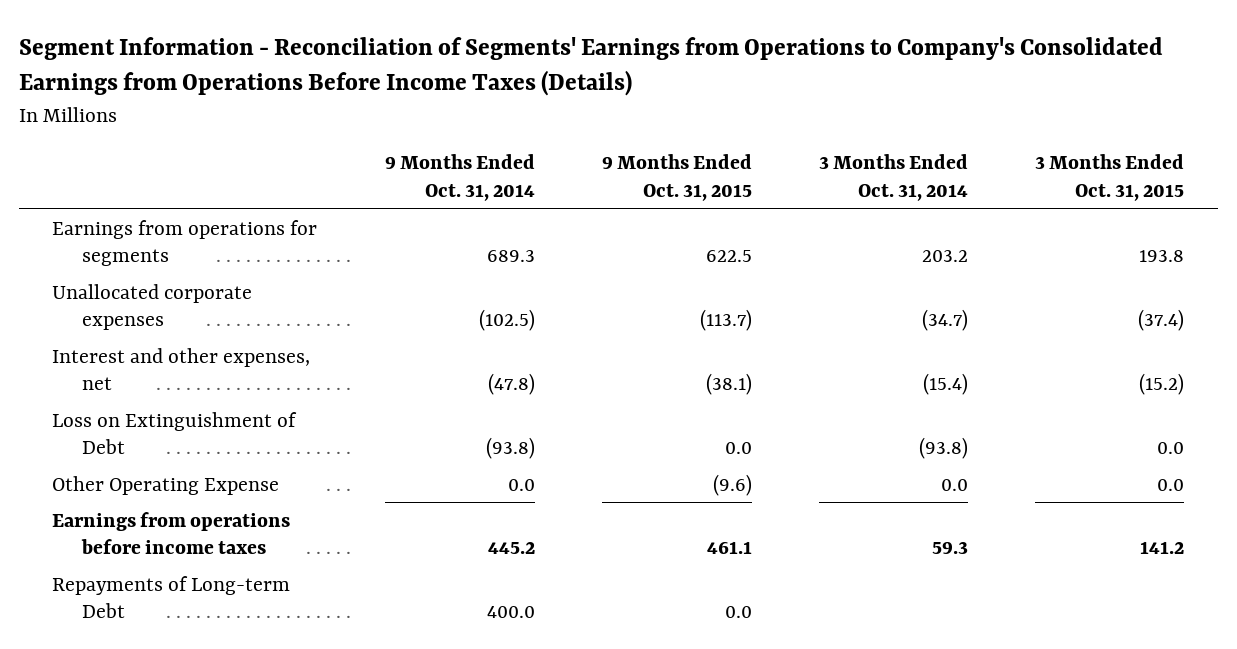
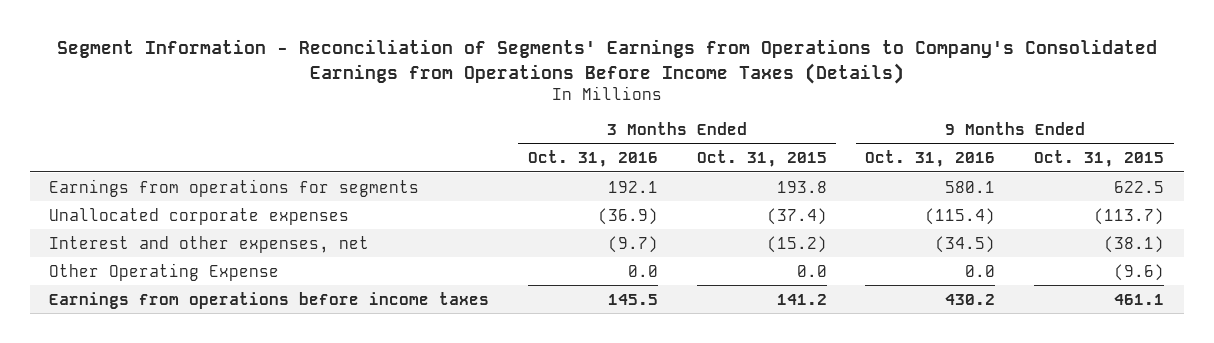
- | 9 Months Ended Oct. 31, 2014 | 9 Months Ended Oct. 31, 2015 | 3 Months Ended Oct. 31, 2014 | 3 Months Ended Oct. 31, 2015
+ | 3 Months Ended Oct. 31, 2016 | 3 Months Ended Oct. 31, 2015 | 9 Months Ended Oct. 31, 2016 | 9 Months Ended Oct. 31, 2015
- Loss on Extinguishment of Debt | (93.8) | 0.0 | (93.8) | 0.0
- Repayments of Long-term Debt | 400.0 | 0.0 | |

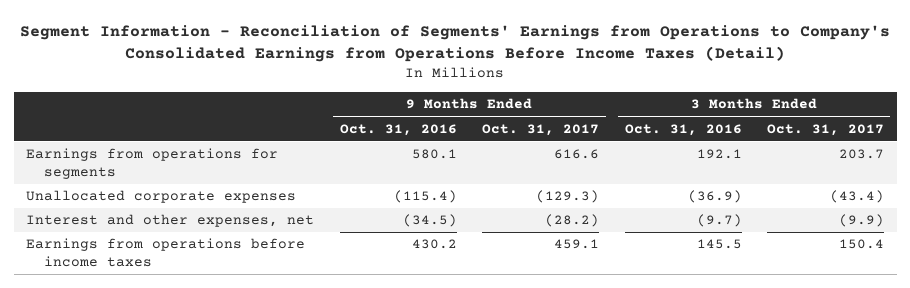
- Segment Information - Reconciliation of Segments' Earnings from Operations to Company's Consolidated Earnings from Operations Before Income Taxes (Details)
+ Segment Information - Reconciliation of Segments' Earnings from Operations to Company's Consolidated Earnings from Operations Before Income Taxes (Detail)
- | 3 Months Ended Oct. 31, 2016 | 3 Months Ended Oct. 31, 2015 | 9 Months Ended Oct. 31, 2016 | 9 Months Ended Oct. 31, 2015
+ | 9 Months Ended Oct. 31, 2016 | 9 Months Ended Oct. 31, 2017 | 3 Months Ended Oct. 31, 2016 | 3 Months Ended Oct. 31, 2017
- Other Operating Expense | 0.0 | 0.0 | 0.0 | (9.6)

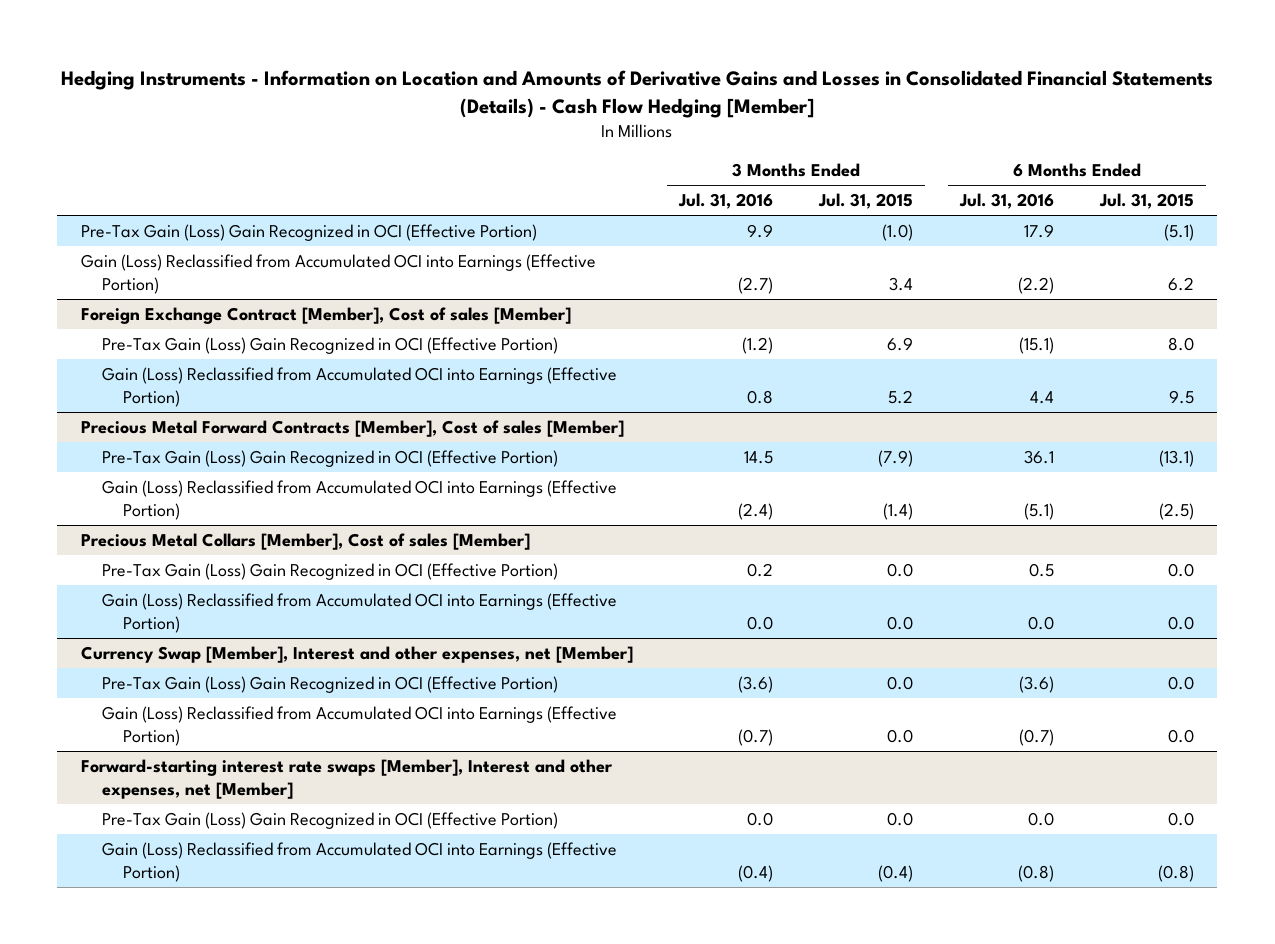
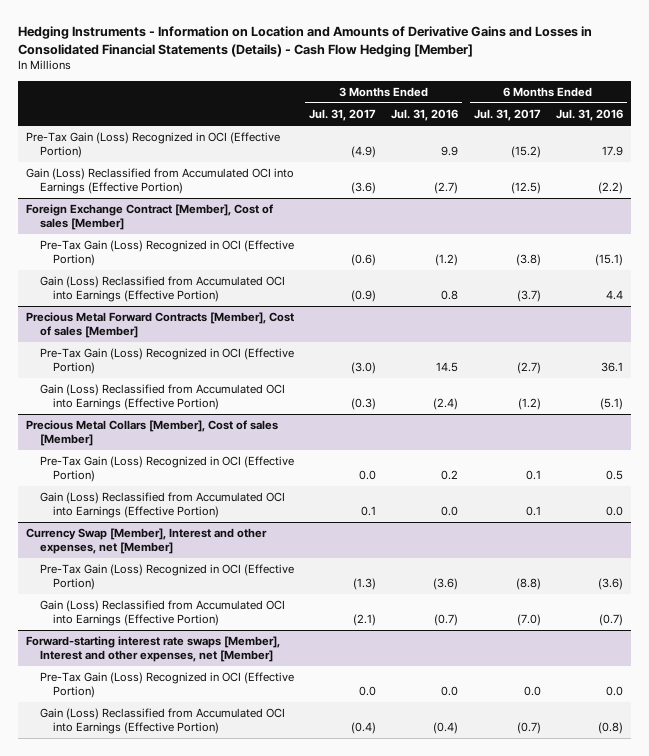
- | 3 Months Ended Jul. 31, 2016 | 3 Months Ended Jul. 31, 2015 | 6 Months Ended Jul. 31, 2016 | 6 Months Ended Jul. 31, 2015
+ | 3 Months Ended Jul. 31, 2017 | 3 Months Ended Jul. 31, 2016 | 6 Months Ended Jul. 31, 2017 | 6 Months Ended Jul. 31, 2016
- Pre-Tax Gain (Loss) Gain Recognized in OCI (Effective Portion) | 9.9 | (1.0) | 17.9 | (5.1)
+ Pre-Tax Gain (Loss) Recognized in OCI (Effective Portion) | (4.9) | 9.9 | (15.2) | 17.9
@ Foreign Exchange Contract [Member], Cost of sales [Member]
- Pre-Tax Gain (Loss) Gain Recognized in OCI (Effective Portion) | (1.2) | 6.9 | (15.1) | 8.0
+ Pre-Tax Gain (Loss) Recognized in OCI (Effective Portion) | (0.6) | (1.2) | (3.8) | (15.1)
@ Precious Metal Forward Contracts [Member], Cost of sales [Member]
- Pre-Tax Gain (Loss) Gain Recognized in OCI (Effective Portion) | 14.5 | (7.9) | 36.1 | (13.1)
+ Pre-Tax Gain (Loss) Recognized in OCI (Effective Portion) | (3.0) | 14.5 | (2.7) | 36.1
@ Precious Metal Collars [Member], Cost of sales [Member]
- Pre-Tax Gain (Loss) Gain Recognized in OCI (Effective Portion) | 0.2 | 0.0 | 0.5 | 0.0
+ Pre-Tax Gain (Loss) Recognized in OCI (Effective Portion) | 0.0 | 0.2 | 0.1 | 0.5
@ Currency Swap [Member], Interest and other expenses, net [Member]
- Pre-Tax Gain (Loss) Gain Recognized in OCI (Effective Portion) | (3.6) | 0.0 | (3.6) | 0.0
+ Pre-Tax Gain (Loss) Recognized in OCI (Effective Portion) | (1.3) | (3.6) | (8.8) | (3.6)
@ Forward-starting interest rate swaps [Member], Interest and other expenses, net [Member]
- Pre-Tax Gain (Loss) Gain Recognized in OCI (Effective Portion) | 0.0 | 0.0 | 0.0 | 0.0
+ Pre-Tax Gain (Loss) Recognized in OCI (Effective Portion) | 0.0 | 0.0 | 0.0 | 0.0

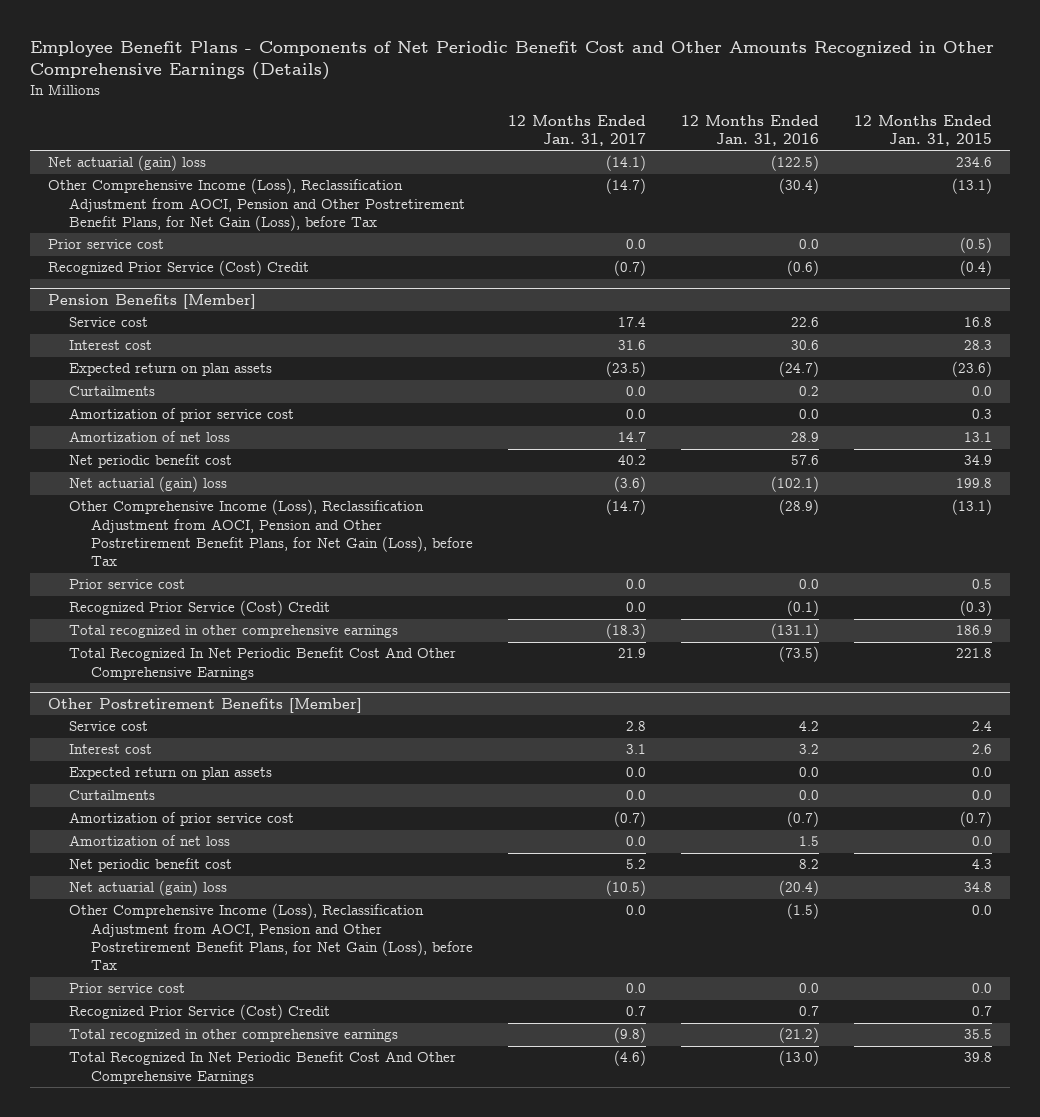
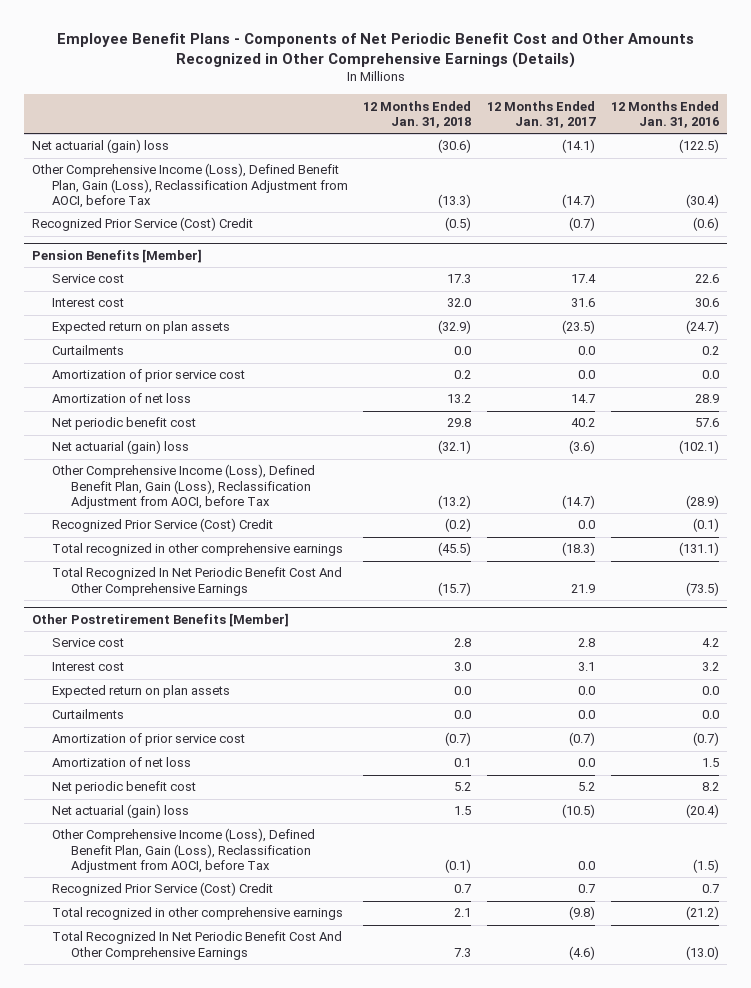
- | 12 Months Ended Jan. 31, 2017 | 12 Months Ended Jan. 31, 2016 | 12 Months Ended Jan. 31, 2015
+ | 12 Months Ended Jan. 31, 2018 | 12 Months Ended Jan. 31, 2017 | 12 Months Ended Jan. 31, 2016
- Other Comprehensive Income (Loss), Reclassification Adjustment from AOCI, Pension and Other Postretirement Benefit Plans, for Net Gain (Loss), before Tax | (14.7) | (30.4) | (13.1)
- Prior service cost | 0.0 | 0.0 | (0.5)
+ Other Comprehensive Income (Loss), Defined Benefit Plan, Gain (Loss), Reclassification Adjustment from AOCI, before Tax | (13.3) | (14.7) | (30.4)
@ Pension Benefits [Member]
- Other Comprehensive Income (Loss), Reclassification Adjustment from AOCI, Pension and Other Postretirement Benefit Plans, for Net Gain (Loss), before Tax | (14.7) | (28.9) | (13.1)
- Prior service cost | 0.0 | 0.0 | 0.5
+ Other Comprehensive Income (Loss), Defined Benefit Plan, Gain (Loss), Reclassification Adjustment from AOCI, before Tax | (13.2) | (14.7) | (28.9)
@ Other Postretirement Benefits [Member]
- Other Comprehensive Income (Loss), Reclassification Adjustment from AOCI, Pension and Other Postretirement Benefit Plans, for Net Gain (Loss), before Tax | 0.0 | (1.5) | 0.0
- Prior service cost | 0.0 | 0.0 | 0.0
+ Other Comprehensive Income (Loss), Defined Benefit Plan, Gain (Loss), Reclassification Adjustment from AOCI, before Tax | (0.1) | 0.0 | (1.5)

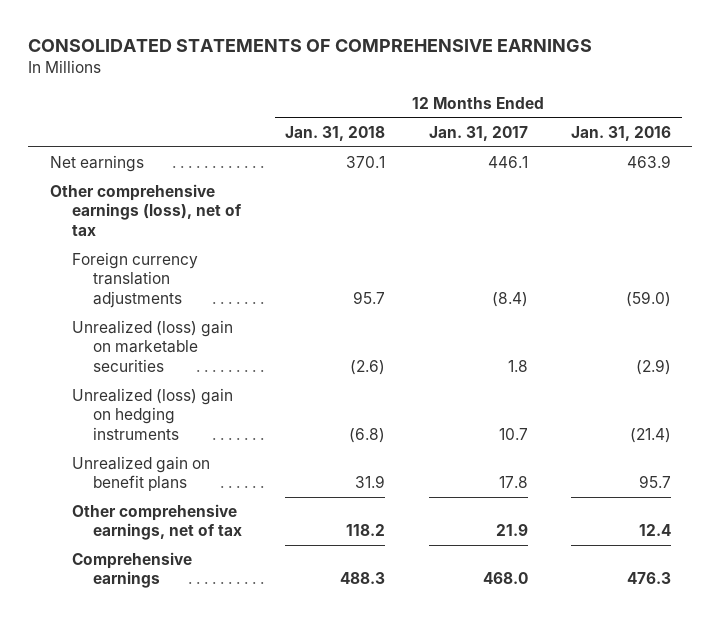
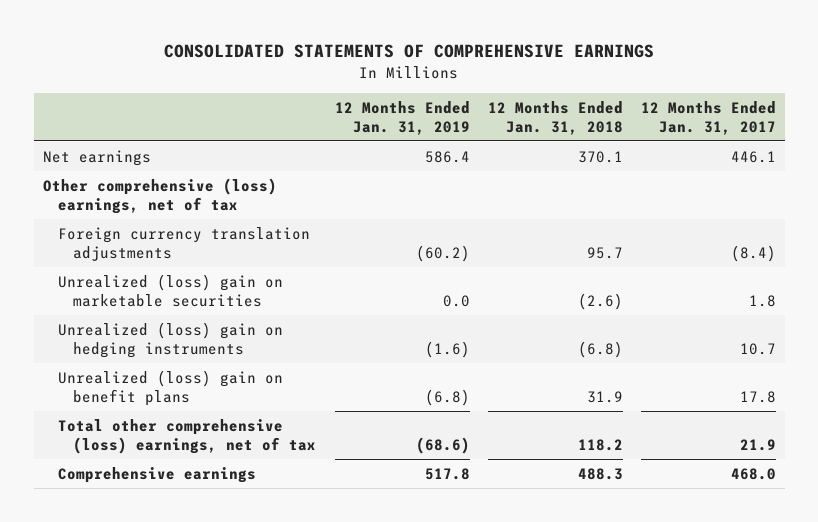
- | 12 Months Ended Jan. 31, 2018 | 12 Months Ended Jan. 31, 2017 | 12 Months Ended Jan. 31, 2016
+ | 12 Months Ended Jan. 31, 2019 | 12 Months Ended Jan. 31, 2018 | 12 Months Ended Jan. 31, 2017
- Other comprehensive earnings (loss), net of tax
+ Other comprehensive (loss) earnings, net of tax
- Unrealized gain on benefit plans | 31.9 | 17.8 | 95.7
- Other comprehensive earnings, net of tax | 118.2 | 21.9 | 12.4
+ Unrealized (loss) gain on benefit plans | (6.8) | 31.9 | 17.8
+ Total other comprehensive (loss) earnings, net of tax | (68.6) | 118.2 | 21.9

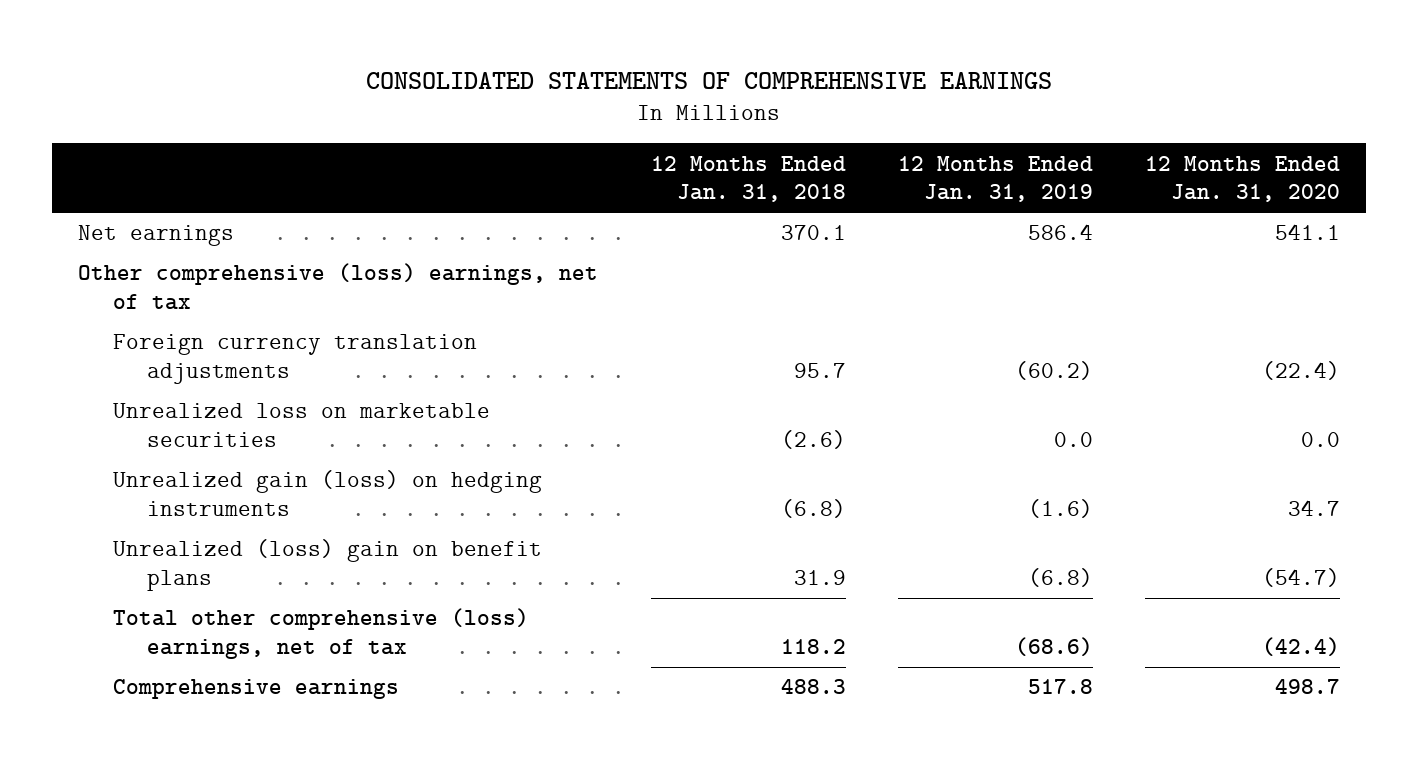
- | 12 Months Ended Jan. 31, 2019 | 12 Months Ended Jan. 31, 2018 | 12 Months Ended Jan. 31, 2017
+ | 12 Months Ended Jan. 31, 2018 | 12 Months Ended Jan. 31, 2019 | 12 Months Ended Jan. 31, 2020
- Unrealized (loss) gain on marketable securities | 0.0 | (2.6) | 1.8
- Unrealized (loss) gain on hedging instruments | (1.6) | (6.8) | 10.7
+ Unrealized loss on marketable securities | (2.6) | 0.0 | 0.0
+ Unrealized gain (loss) on hedging instruments | (6.8) | (1.6) | 34.7

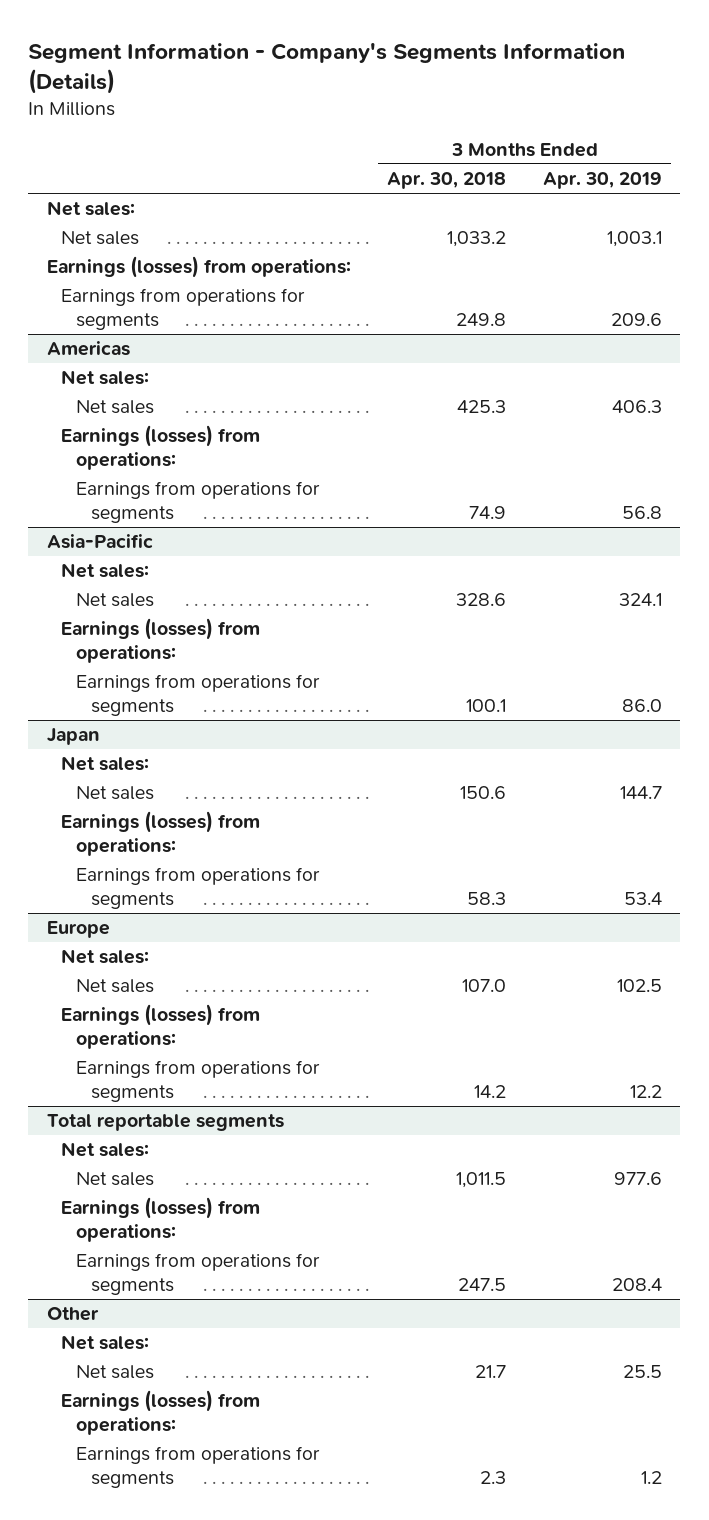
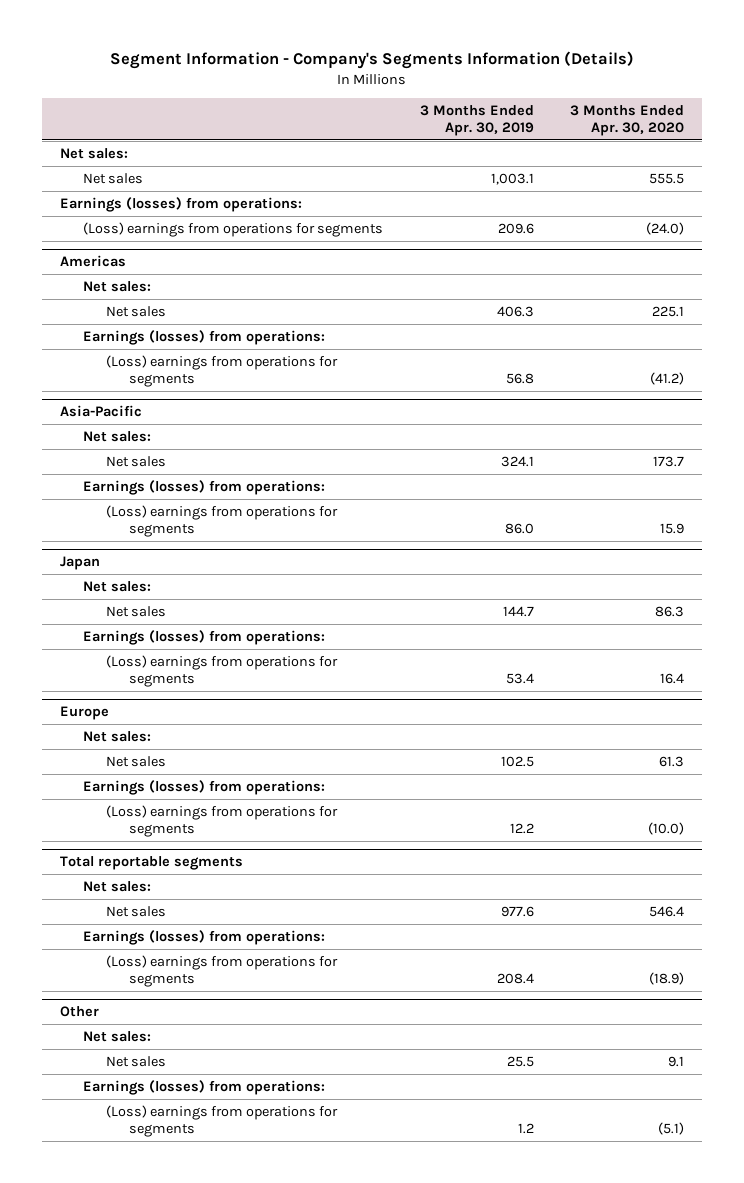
- | 3 Months Ended Apr. 30, 2018 | 3 Months Ended Apr. 30, 2019
+ | 3 Months Ended Apr. 30, 2019 | 3 Months Ended Apr. 30, 2020
- Earnings from operations for segments | 249.8 | 209.6
+ (Loss) earnings from operations for segments | 209.6 | (24.0)
@ Americas
- Earnings from operations for segments | 74.9 | 56.8
+ (Loss) earnings from operations for segments | 56.8 | (41.2)
@ Asia-Pacific
- Earnings from operations for segments | 100.1 | 86.0
+ (Loss) earnings from operations for segments | 86.0 | 15.9
@ Japan
- Earnings from operations for segments | 58.3 | 53.4
+ (Loss) earnings from operations for segments | 53.4 | 16.4
@ Europe
- Earnings from operations for segments | 14.2 | 12.2
+ (Loss) earnings from operations for segments | 12.2 | (10.0)
@ Total reportable segments
- Earnings from operations for segments | 247.5 | 208.4
+ (Loss) earnings from operations for segments | 208.4 | (18.9)
@ Other
- Earnings from operations for segments | 2.3 | 1.2
+ (Loss) earnings from operations for segments | 1.2 | (5.1)

